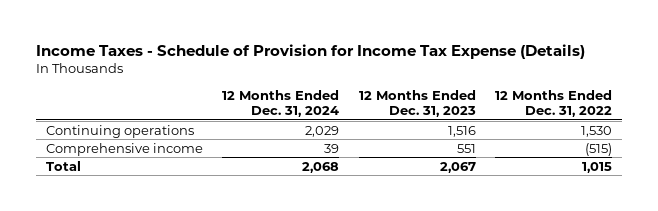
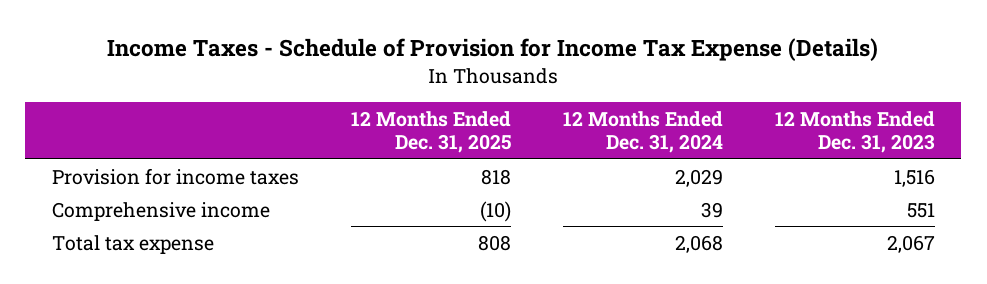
- | 12 Months Ended Dec. 31, 2024 | 12 Months Ended Dec. 31, 2023 | 12 Months Ended Dec. 31, 2022
+ | 12 Months Ended Dec. 31, 2025 | 12 Months Ended Dec. 31, 2024 | 12 Months Ended Dec. 31, 2023
- Continuing operations | 2,029 | 1,516 | 1,530
+ Provision for income taxes | 818 | 2,029 | 1,516
- Total | 2,068 | 2,067 | 1,015
+ Total tax expense | 808 | 2,068 | 2,067

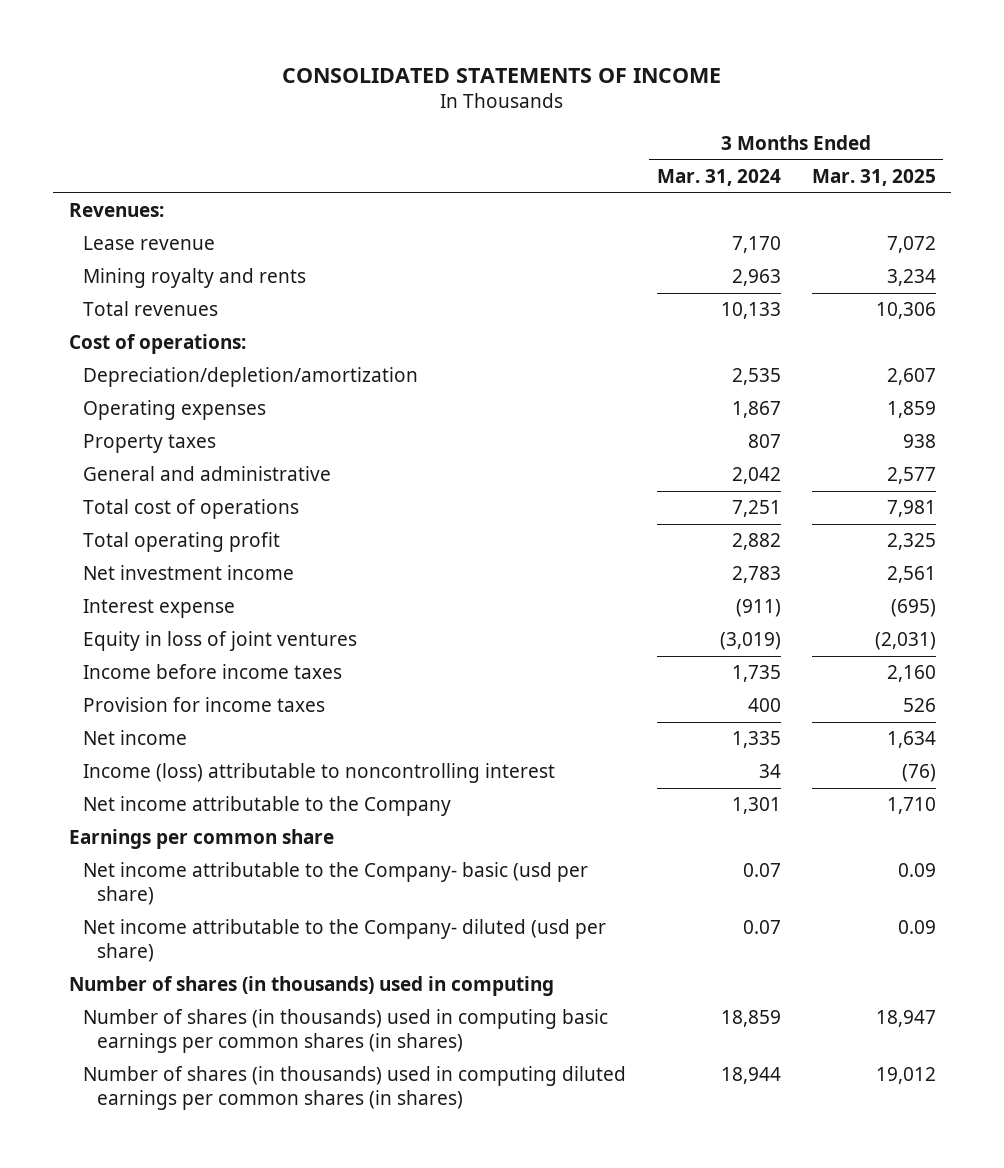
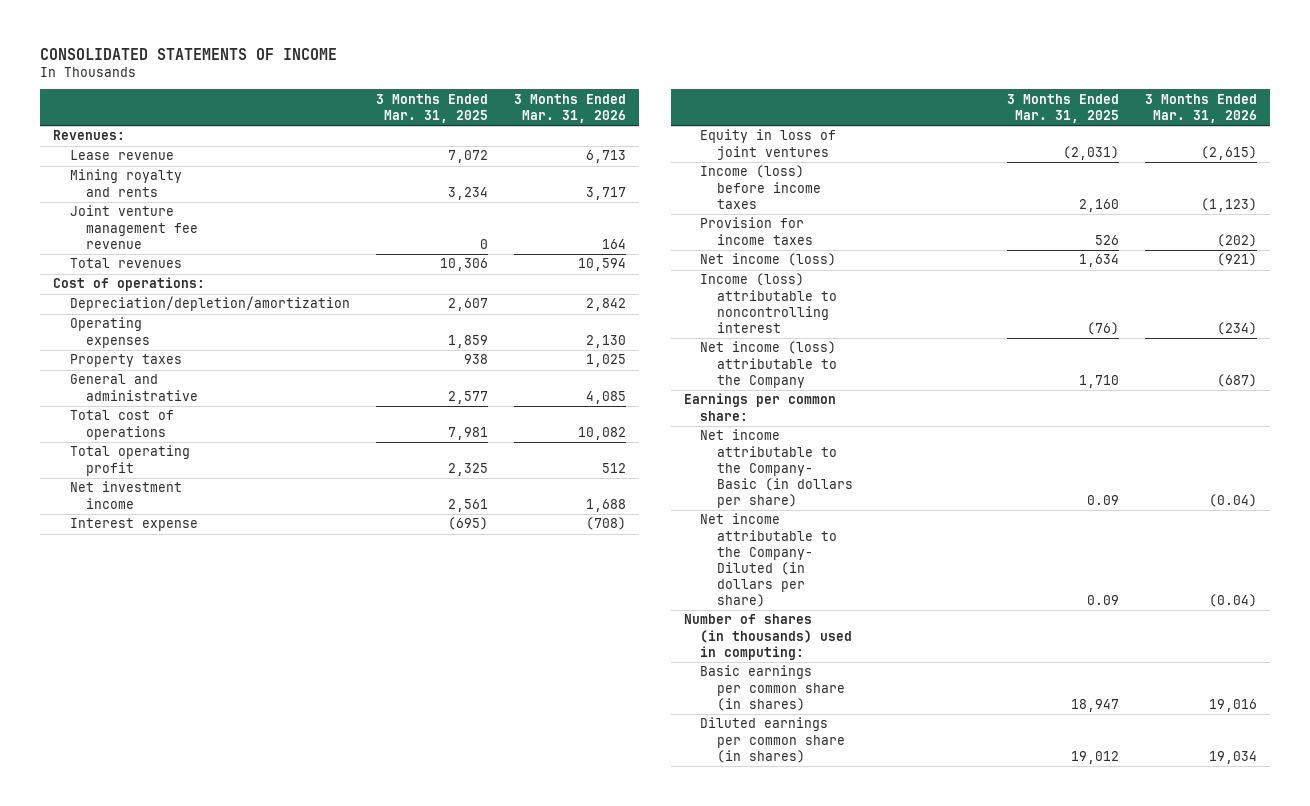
- | 3 Months Ended Mar. 31, 2024 | 3 Months Ended Mar. 31, 2025
+ | 3 Months Ended Mar. 31, 2025 | 3 Months Ended Mar. 31, 2026
+ Joint venture management fee revenue | 0 | 164
- Income before income taxes | 1,735 | 2,160
+ Income (loss) before income taxes | 2,160 | (1,123)
- Net income | 1,335 | 1,634
+ Net income (loss) | 1,634 | (921)
- Net income attributable to the Company | 1,301 | 1,710
- Earnings per common share
- Net income attributable to the Company- basic (usd per share) | 0.07 | 0.09
- Net income attributable to the Company- diluted (usd per share) | 0.07 | 0.09
- Number of shares (in thousands) used in computing
- Number of shares (in thousands) used in computing basic earnings per common shares (in shares) | 18,859 | 18,947
- Number of shares (in thousands) used in computing diluted earnings per common shares (in shares) | 18,944 | 19,012
+ Net income (loss) attributable to the Company | 1,710 | (687)
+ Earnings per common share:
+ Net income attributable to the Company- Basic (in dollars per share) | 0.09 | (0.04)
+ Net income attributable to the Company- Diluted (in dollars per share) | 0.09 | (0.04)
+ Number of shares (in thousands) used in computing:
+ Basic earnings per common share (in shares) | 18,947 | 19,016
+ Diluted earnings per common share (in shares) | 19,012 | 19,034

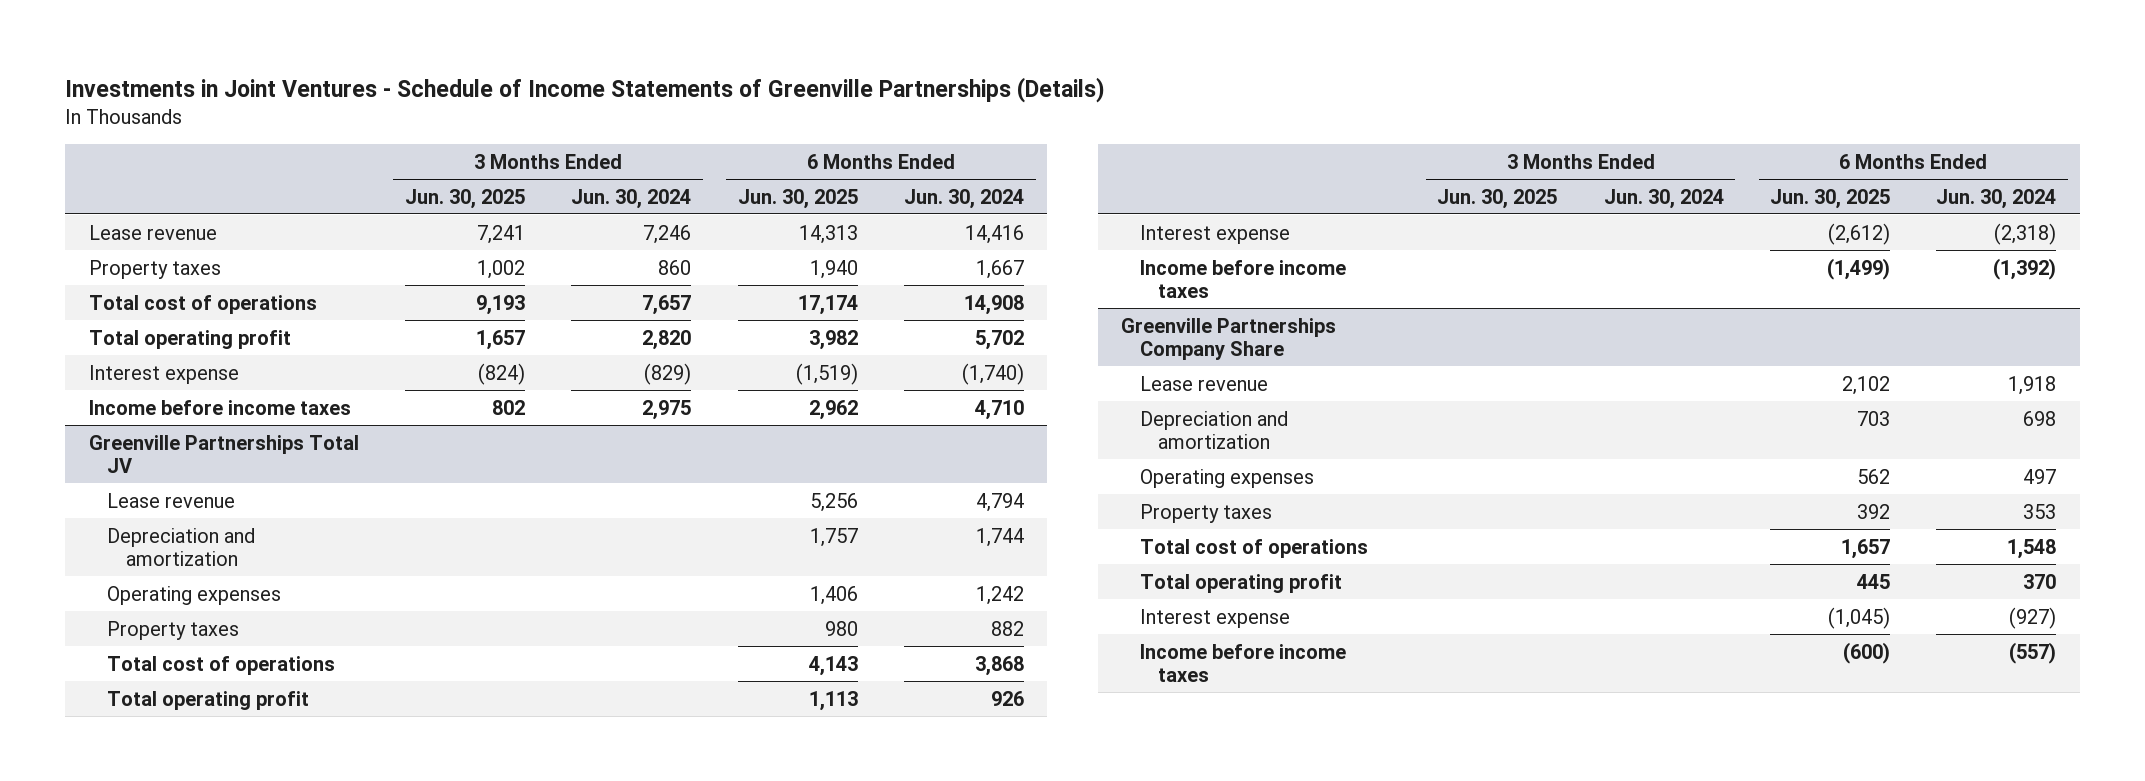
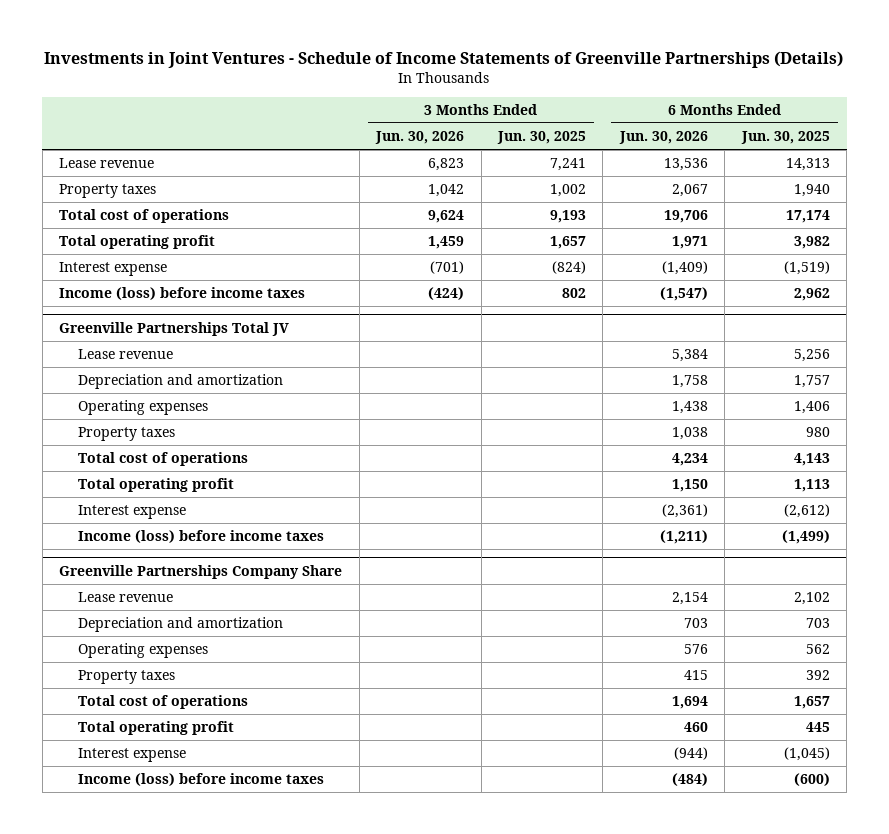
- | 3 Months Ended Jun. 30, 2025 | 3 Months Ended Jun. 30, 2024 | 6 Months Ended Jun. 30, 2025 | 6 Months Ended Jun. 30, 2024
+ | 3 Months Ended Jun. 30, 2026 | 3 Months Ended Jun. 30, 2025 | 6 Months Ended Jun. 30, 2026 | 6 Months Ended Jun. 30, 2025
- Income before income taxes | 802 | 2,975 | 2,962 | 4,710
+ Income (loss) before income taxes | (424) | 802 | (1,547) | 2,962
@ Greenville Partnerships Total JV
- Income before income taxes | | | (1,499) | (1,392)
+ Income (loss) before income taxes | | | (1,211) | (1,499)
@ Greenville Partnerships Company Share
- Income before income taxes | | | (600) | (557)
+ Income (loss) before income taxes | | | (484) | (600)

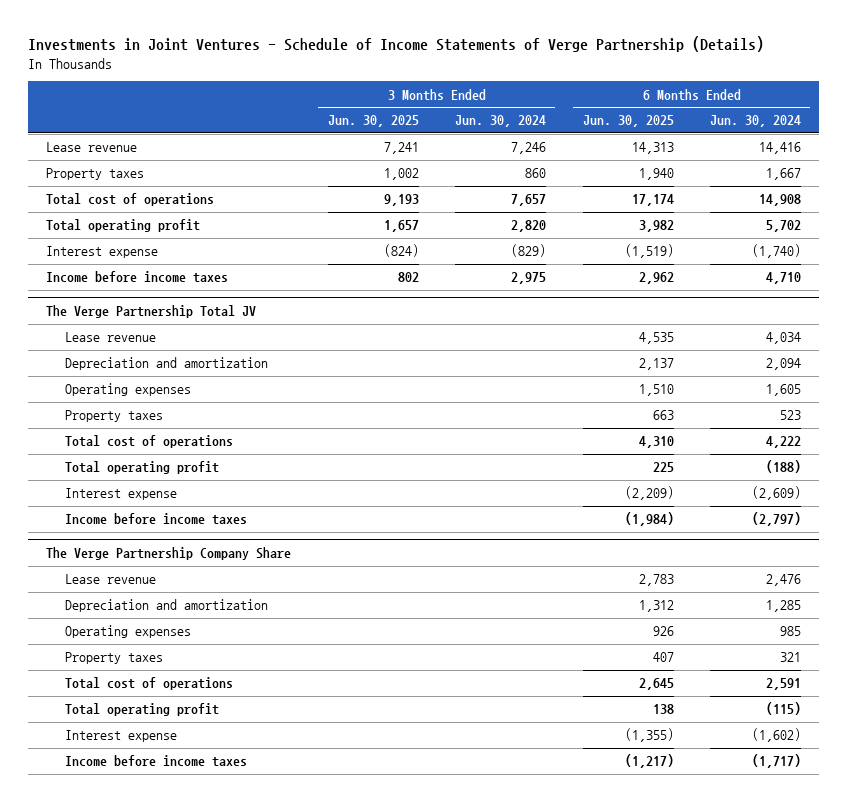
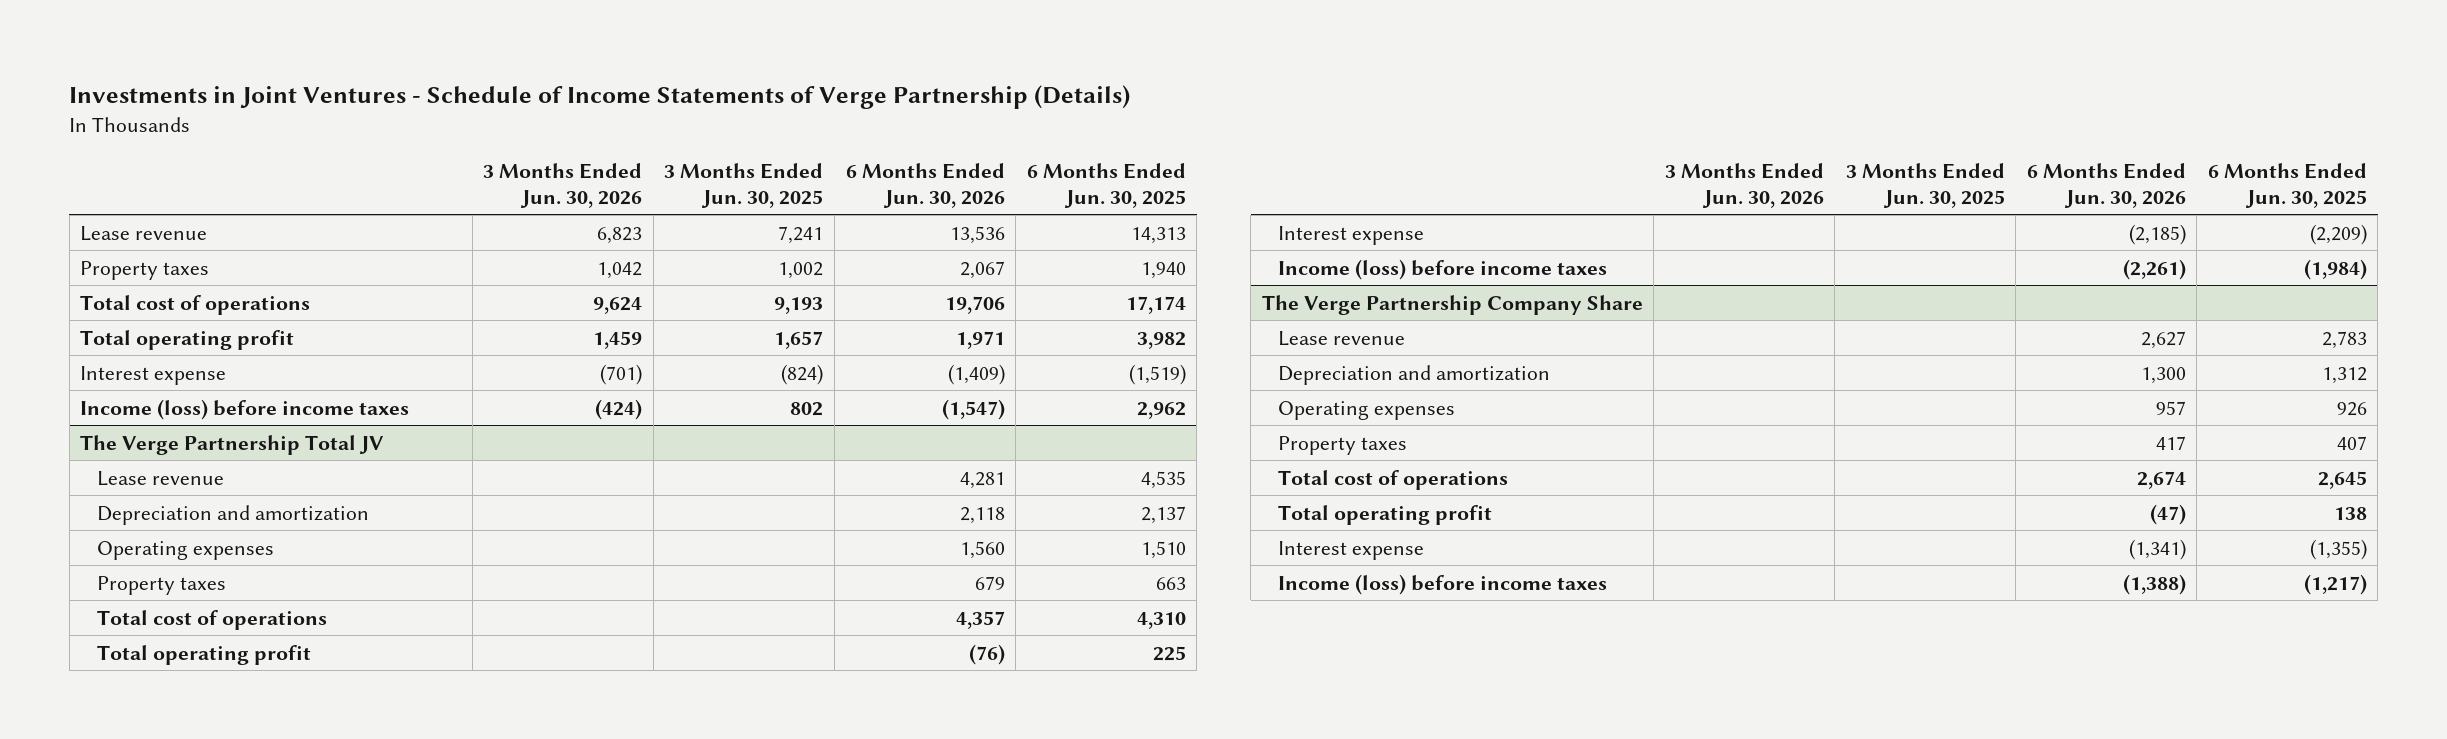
- | 3 Months Ended Jun. 30, 2025 | 3 Months Ended Jun. 30, 2024 | 6 Months Ended Jun. 30, 2025 | 6 Months Ended Jun. 30, 2024
+ | 3 Months Ended Jun. 30, 2026 | 3 Months Ended Jun. 30, 2025 | 6 Months Ended Jun. 30, 2026 | 6 Months Ended Jun. 30, 2025
- Income before income taxes | 802 | 2,975 | 2,962 | 4,710
+ Income (loss) before income taxes | (424) | 802 | (1,547) | 2,962
@ The Verge Partnership Total JV
- Income before income taxes | | | (1,984) | (2,797)
+ Income (loss) before income taxes | | | (2,261) | (1,984)
@ The Verge Partnership Company Share
- Income before income taxes | | | (1,217) | (1,717)
+ Income (loss) before income taxes | | | (1,388) | (1,217)

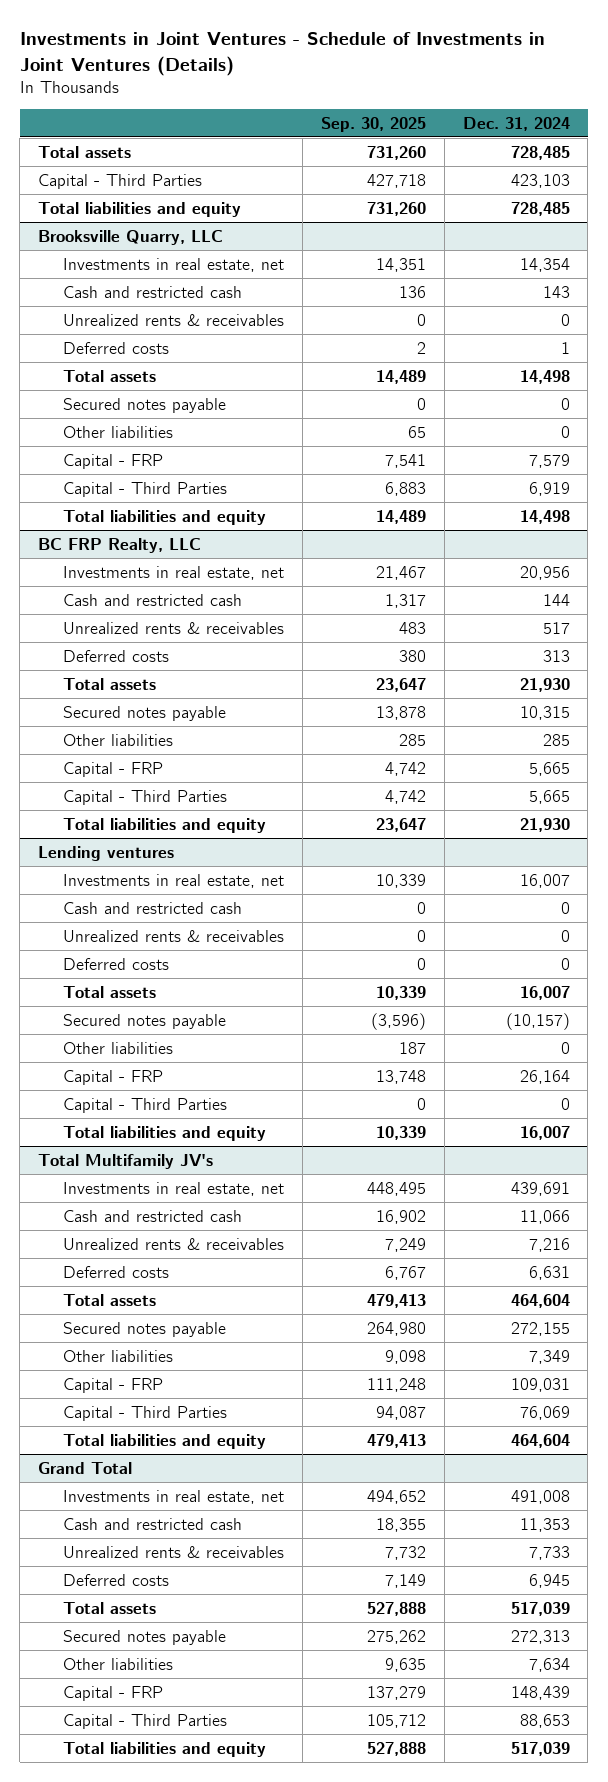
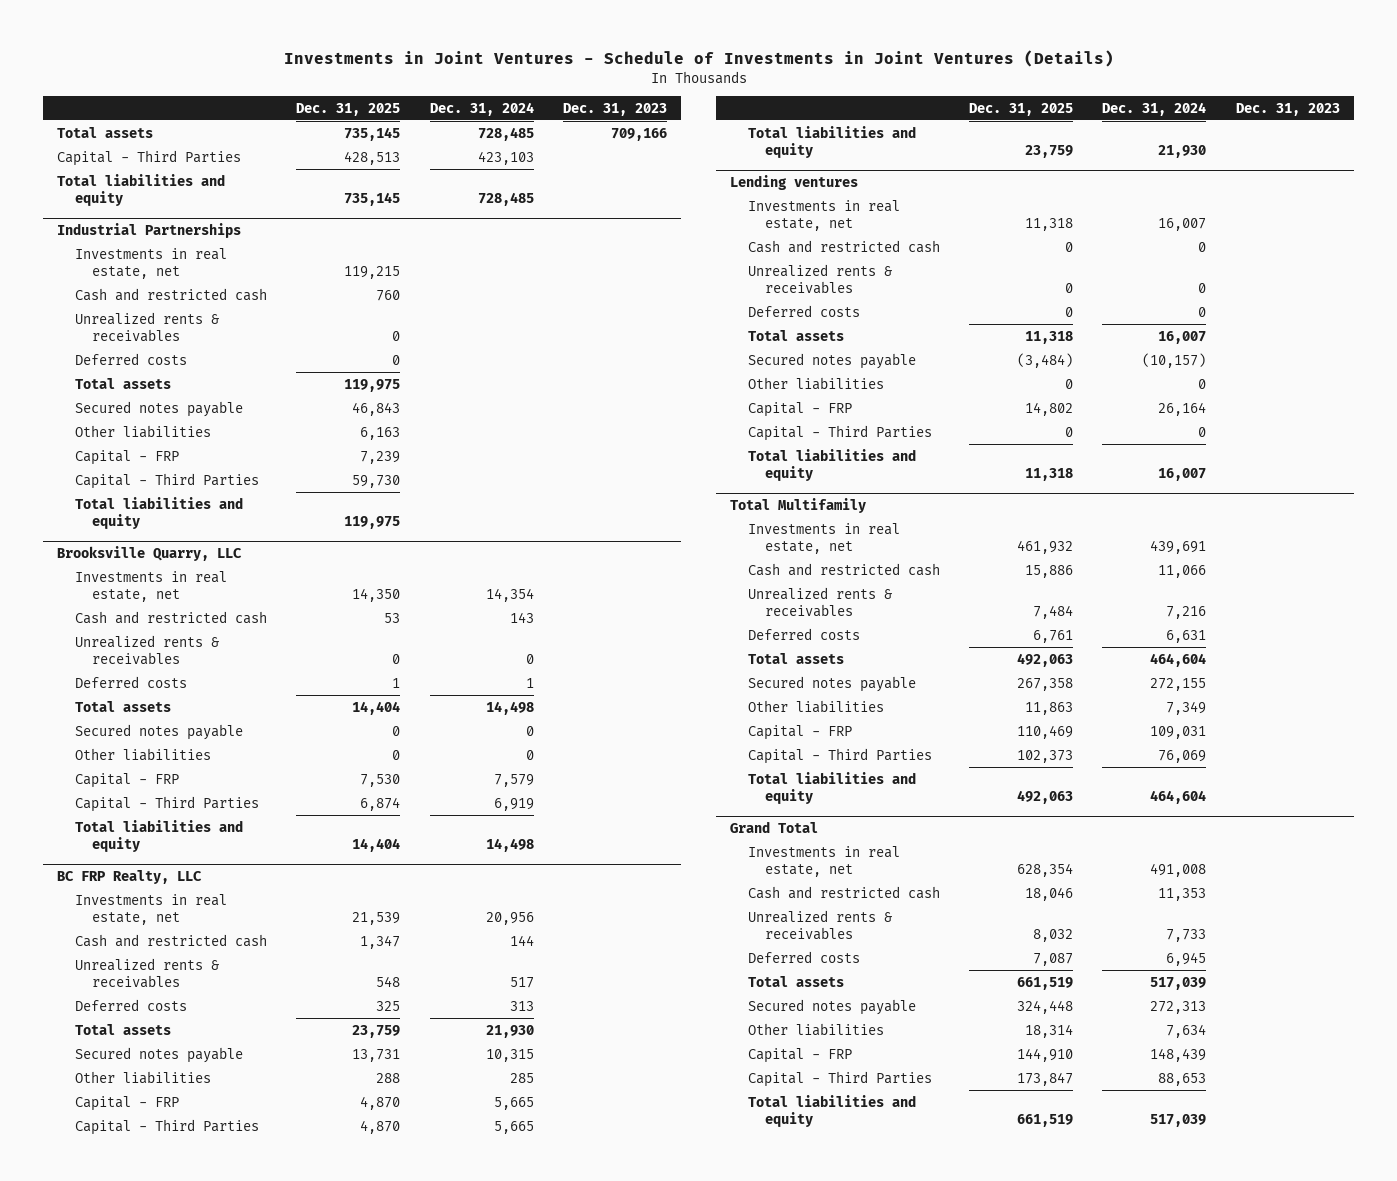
- | Sep. 30, 2025 | Dec. 31, 2024
+ | Dec. 31, 2025 | Dec. 31, 2024 | Dec. 31, 2023
+ Industrial Partnerships
+ Investments in real estate, net | 119,215 | |
+ Cash and restricted cash | 760 | |
+ Unrealized rents & receivables | 0 | |
+ Deferred costs | 0 | |
+ Total assets | 119,975 | |
+ Secured notes payable | 46,843 | |
+ Other liabilities | 6,163 | |
+ Capital - FRP | 7,239 | |
+ Capital - Third Parties | 59,730 | |
+ Total liabilities and equity | 119,975 | |
- Total Multifamily JV's
+ Total Multifamily

